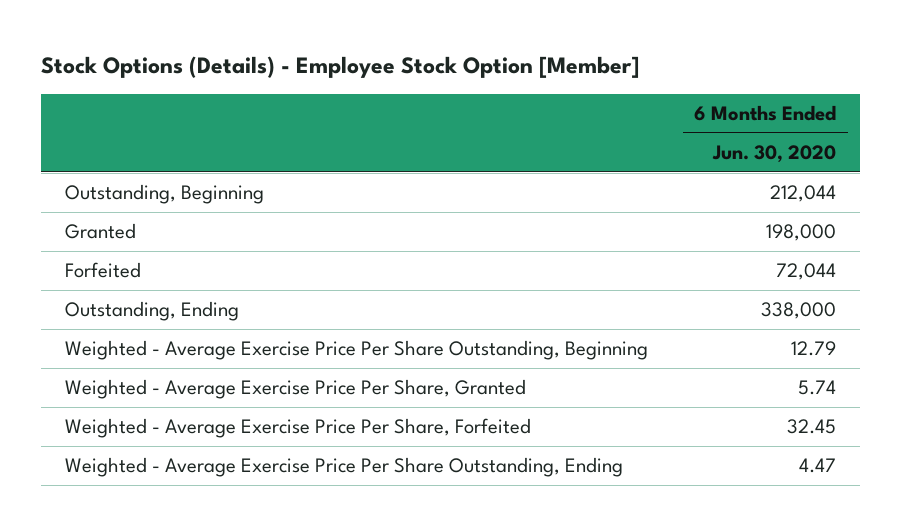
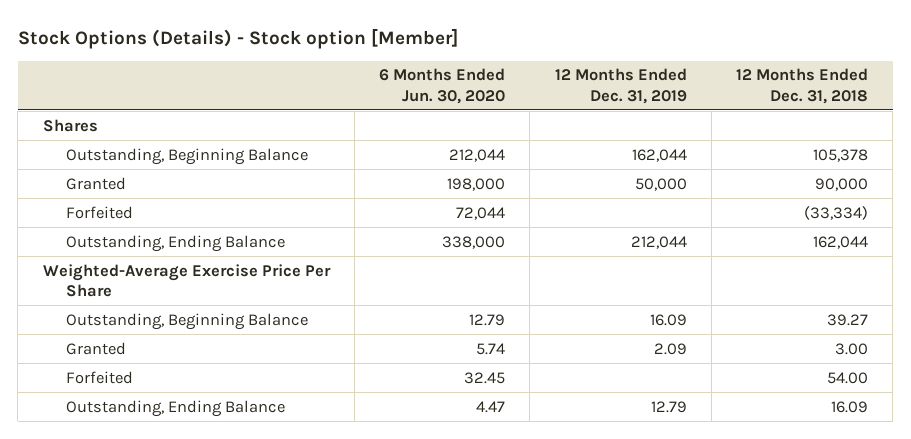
- Stock Options (Details) - Employee Stock Option [Member]
+ Stock Options (Details) - Stock option [Member]
- | 6 Months Ended Jun. 30, 2020
+ | 6 Months Ended Jun. 30, 2020 | 12 Months Ended Dec. 31, 2019 | 12 Months Ended Dec. 31, 2018
- Outstanding, Beginning | 212,044
+ Shares
+ Outstanding, Beginning Balance | 212,044 | 162,044 | 105,378
- Outstanding, Ending | 338,000
- Weighted - Average Exercise Price Per Share Outstanding, Beginning | 12.79
- Weighted - Average Exercise Price Per Share, Granted | 5.74
- Weighted - Average Exercise Price Per Share, Forfeited | 32.45
- Weighted - Average Exercise Price Per Share Outstanding, Ending | 4.47
+ Outstanding, Ending Balance | 338,000 | 212,044 | 162,044
+ Weighted-Average Exercise Price Per Share
+ Outstanding, Beginning Balance | 12.79 | 16.09 | 39.27
+ Granted | 5.74 | 2.09 | 3.00
+ Forfeited | 32.45 | | 54.00
+ Outstanding, Ending Balance | 4.47 | 12.79 | 16.09

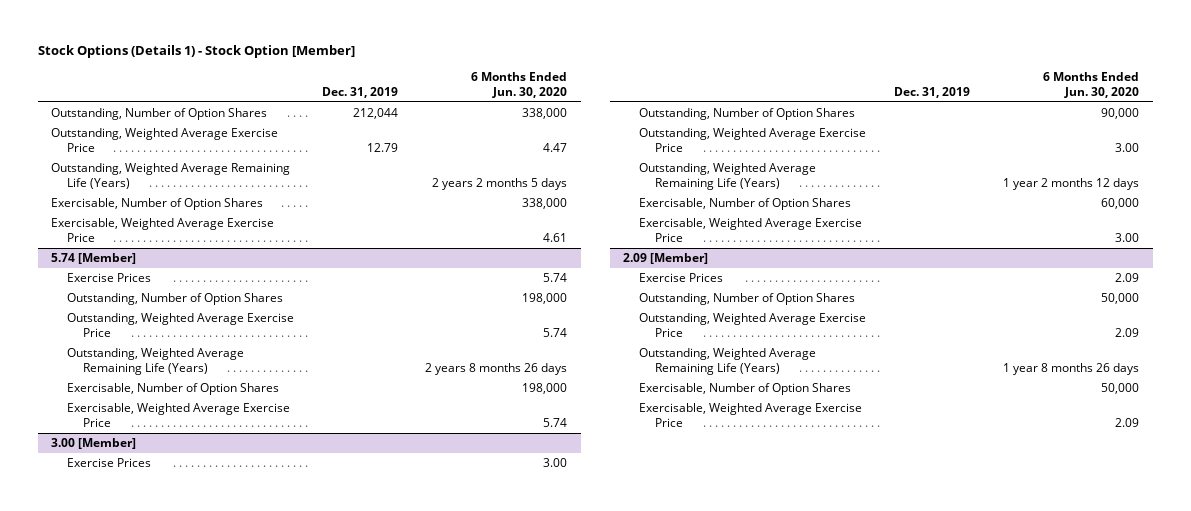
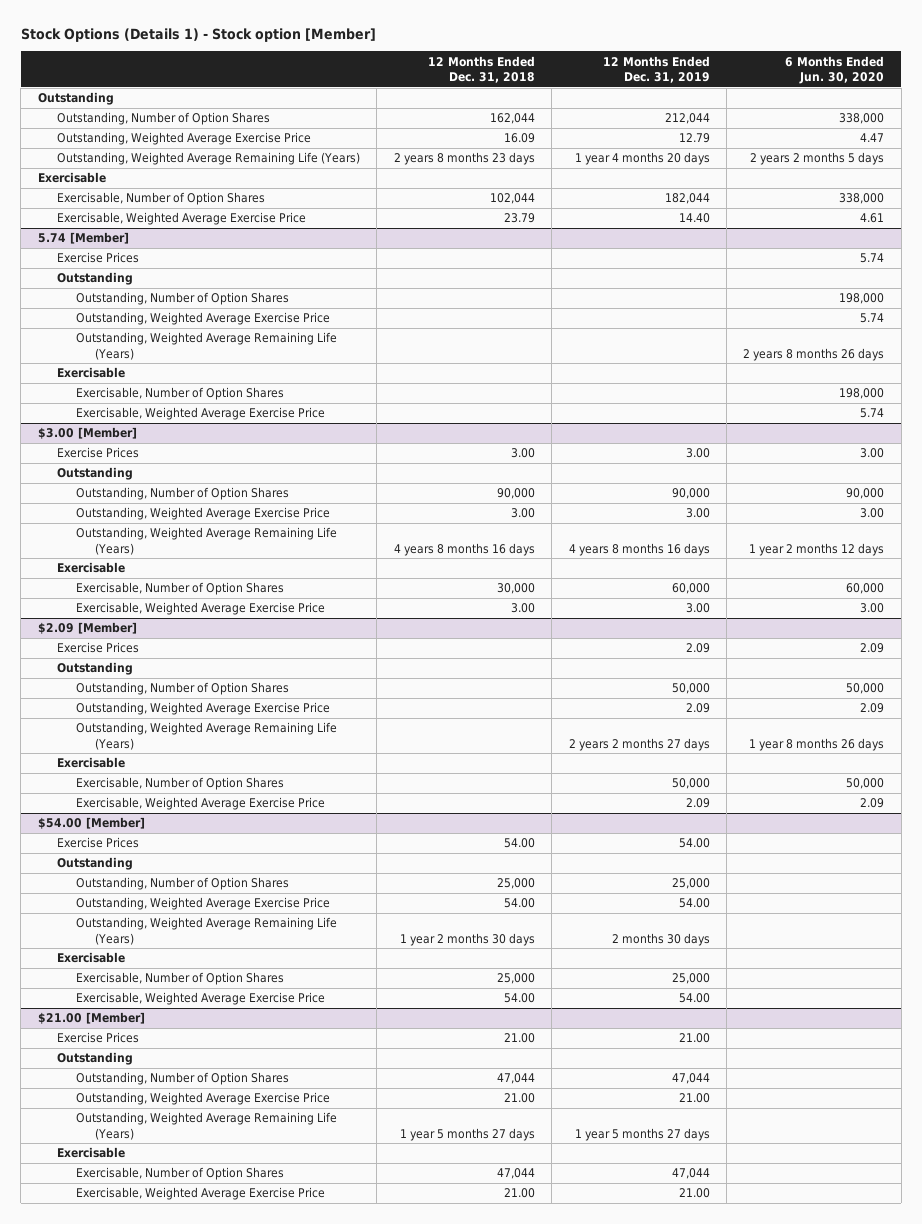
- Stock Options (Details 1) - Stock Option [Member]
+ Stock Options (Details 1) - Stock option [Member]
- | Dec. 31, 2019 | 6 Months Ended Jun. 30, 2020
+ | 12 Months Ended Dec. 31, 2018 | 12 Months Ended Dec. 31, 2019 | 6 Months Ended Jun. 30, 2020
+ Outstanding
+ Exercisable
@ 5.74 [Member]
+ Outstanding
+ Exercisable
- 3.00 [Member]
+ $3.00 [Member]
+ Outstanding
+ Exercisable
- 2.09 [Member]
+ $2.09 [Member]
+ Outstanding
+ Exercisable
+ $54.00 [Member]
+ Exercise Prices | 54.00 | 54.00 |
+ Outstanding
+ Outstanding, Number of Option Shares | 25,000 | 25,000 |
+ Outstanding, Weighted Average Exercise Price | 54.00 | 54.00 |
+ Outstanding, Weighted Average Remaining Life (Years) | 1 year 2 months 30 days | 2 months 30 days |
+ Exercisable
+ Exercisable, Number of Option Shares | 25,000 | 25,000 |
+ Exercisable, Weighted Average Exercise Price | 54.00 | 54.00 |
+ $21.00 [Member]
+ Exercise Prices | 21.00 | 21.00 |
+ Outstanding
+ Outstanding, Number of Option Shares | 47,044 | 47,044 |
+ Outstanding, Weighted Average Exercise Price | 21.00 | 21.00 |
+ Outstanding, Weighted Average Remaining Life (Years) | 1 year 5 months 27 days | 1 year 5 months 27 days |
+ Exercisable
+ Exercisable, Number of Option Shares | 47,044 | 47,044 |
+ Exercisable, Weighted Average Exercise Price | 21.00 | 21.00 |

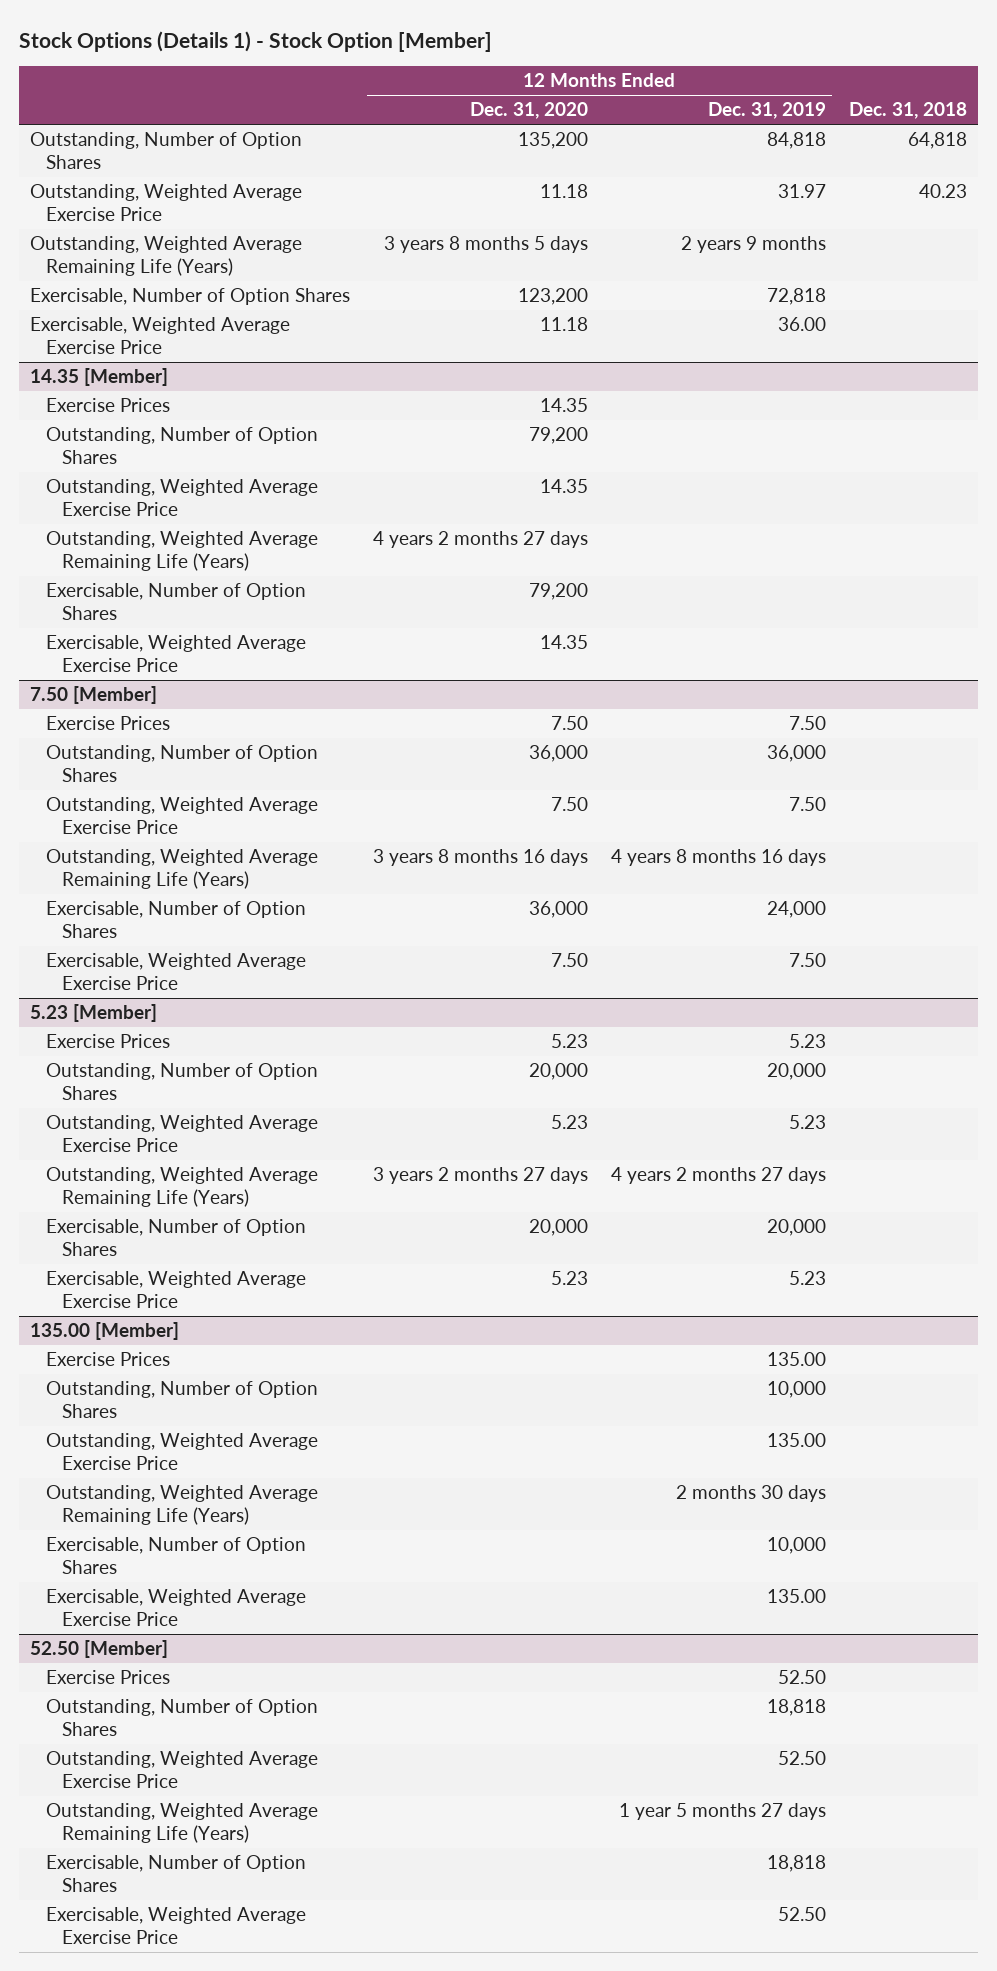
- Stock Options (Details 1) - Stock option [Member]
+ Stock Options (Details 1) - Stock Option [Member]
- | 12 Months Ended Dec. 31, 2018 | 12 Months Ended Dec. 31, 2019 | 6 Months Ended Jun. 30, 2020
+ | 12 Months Ended Dec. 31, 2020 | 12 Months Ended Dec. 31, 2019 | Dec. 31, 2018
- Outstanding
- Outstanding, Number of Option Shares | 162,044 | 212,044 | 338,000
- Outstanding, Weighted Average Exercise Price | 16.09 | 12.79 | 4.47
- Outstanding, Weighted Average Remaining Life (Years) | 2 years 8 months 23 days | 1 year 4 months 20 days | 2 years 2 months 5 days
- Exercisable
- Exercisable, Number of Option Shares | 102,044 | 182,044 | 338,000
- Exercisable, Weighted Average Exercise Price | 23.79 | 14.40 | 4.61
- 5.74 [Member]
+ Outstanding, Number of Option Shares | 135,200 | 84,818 | 64,818
+ Outstanding, Weighted Average Exercise Price | 11.18 | 31.97 | 40.23
+ Outstanding, Weighted Average Remaining Life (Years) | 3 years 8 months 5 days | 2 years 9 months |
+ Exercisable, Number of Option Shares | 123,200 | 72,818 |
+ Exercisable, Weighted Average Exercise Price | 11.18 | 36.00 |
+ 14.35 [Member]
- Outstanding
- Exercisable
- $3.00 [Member]
- Exercise Prices | 3.00 | 3.00 | 3.00
- Outstanding
- Outstanding, Number of Option Shares | 90,000 | 90,000 | 90,000
- Outstanding, Weighted Average Exercise Price | 3.00 | 3.00 | 3.00
+ 7.50 [Member]
+ Exercise Prices | 7.50 | 7.50 |
+ Outstanding, Number of Option Shares | 36,000 | 36,000 |
+ Outstanding, Weighted Average Exercise Price | 7.50 | 7.50 |
- Exercisable
- Exercisable, Number of Option Shares | 30,000 | 60,000 | 60,000
- Exercisable, Weighted Average Exercise Price | 3.00 | 3.00 | 3.00
- $2.09 [Member]
- Exercise Prices | | 2.09 | 2.09
- Outstanding
- Outstanding, Number of Option Shares | | 50,000 | 50,000
- Outstanding, Weighted Average Exercise Price | | 2.09 | 2.09
- Outstanding, Weighted Average Remaining Life (Years) | | 2 years 2 months 27 days | 1 year 8 months 26 days
- Exercisable
- Exercisable, Number of Option Shares | | 50,000 | 50,000
- Exercisable, Weighted Average Exercise Price | | 2.09 | 2.09
- $54.00 [Member]
- Exercise Prices | 54.00 | 54.00 |
- Outstanding
- Outstanding, Number of Option Shares | 25,000 | 25,000 |
- Outstanding, Weighted Average Exercise Price | 54.00 | 54.00 |
+ Exercisable, Number of Option Shares | 36,000 | 24,000 |
+ Exercisable, Weighted Average Exercise Price | 7.50 | 7.50 |
+ 5.23 [Member]
+ Exercise Prices | 5.23 | 5.23 |
+ Outstanding, Number of Option Shares | 20,000 | 20,000 |
+ Outstanding, Weighted Average Exercise Price | 5.23 | 5.23 |
+ Outstanding, Weighted Average Remaining Life (Years) | 3 years 2 months 27 days | 4 years 2 months 27 days |
+ Exercisable, Number of Option Shares | 20,000 | 20,000 |
+ Exercisable, Weighted Average Exercise Price | 5.23 | 5.23 |
+ 135.00 [Member]
+ Exercise Prices | | 135.00 |
+ Outstanding, Number of Option Shares | | 10,000 |
+ Outstanding, Weighted Average Exercise Price | | 135.00 |
- Exercisable
- Exercisable, Number of Option Shares | 25,000 | 25,000 |
- Exercisable, Weighted Average Exercise Price | 54.00 | 54.00 |
- $21.00 [Member]
- Exercise Prices | 21.00 | 21.00 |
- Outstanding
- Outstanding, Number of Option Shares | 47,044 | 47,044 |
- Outstanding, Weighted Average Exercise Price | 21.00 | 21.00 |
+ Exercisable, Number of Option Shares | | 10,000 |
+ Exercisable, Weighted Average Exercise Price | | 135.00 |
+ 52.50 [Member]
+ Exercise Prices | | 52.50 |
+ Outstanding, Number of Option Shares | | 18,818 |
+ Outstanding, Weighted Average Exercise Price | | 52.50 |
- Exercisable
- Exercisable, Number of Option Shares | 47,044 | 47,044 |
- Exercisable, Weighted Average Exercise Price | 21.00 | 21.00 |
+ Exercisable, Number of Option Shares | | 18,818 |
+ Exercisable, Weighted Average Exercise Price | | 52.50 |

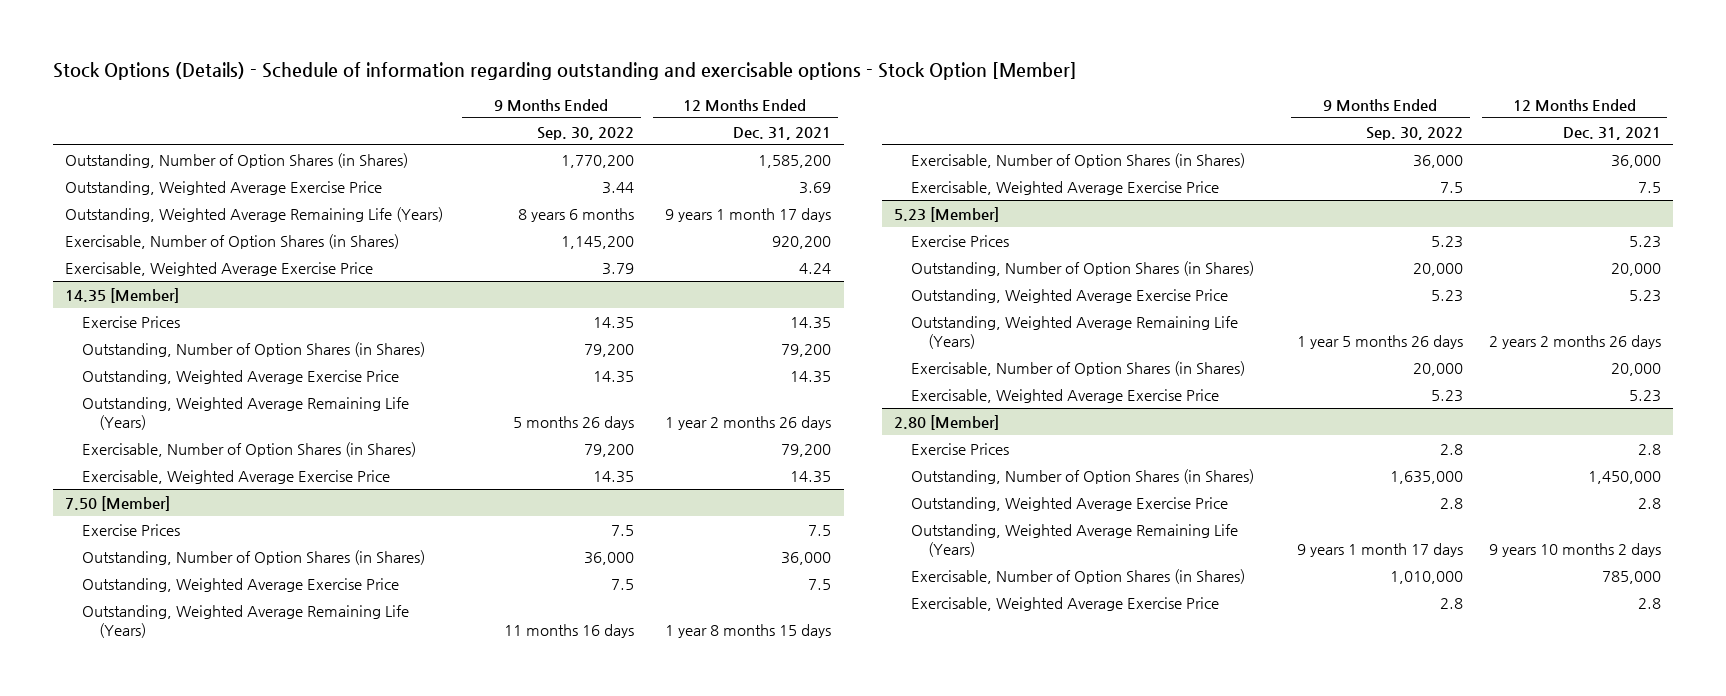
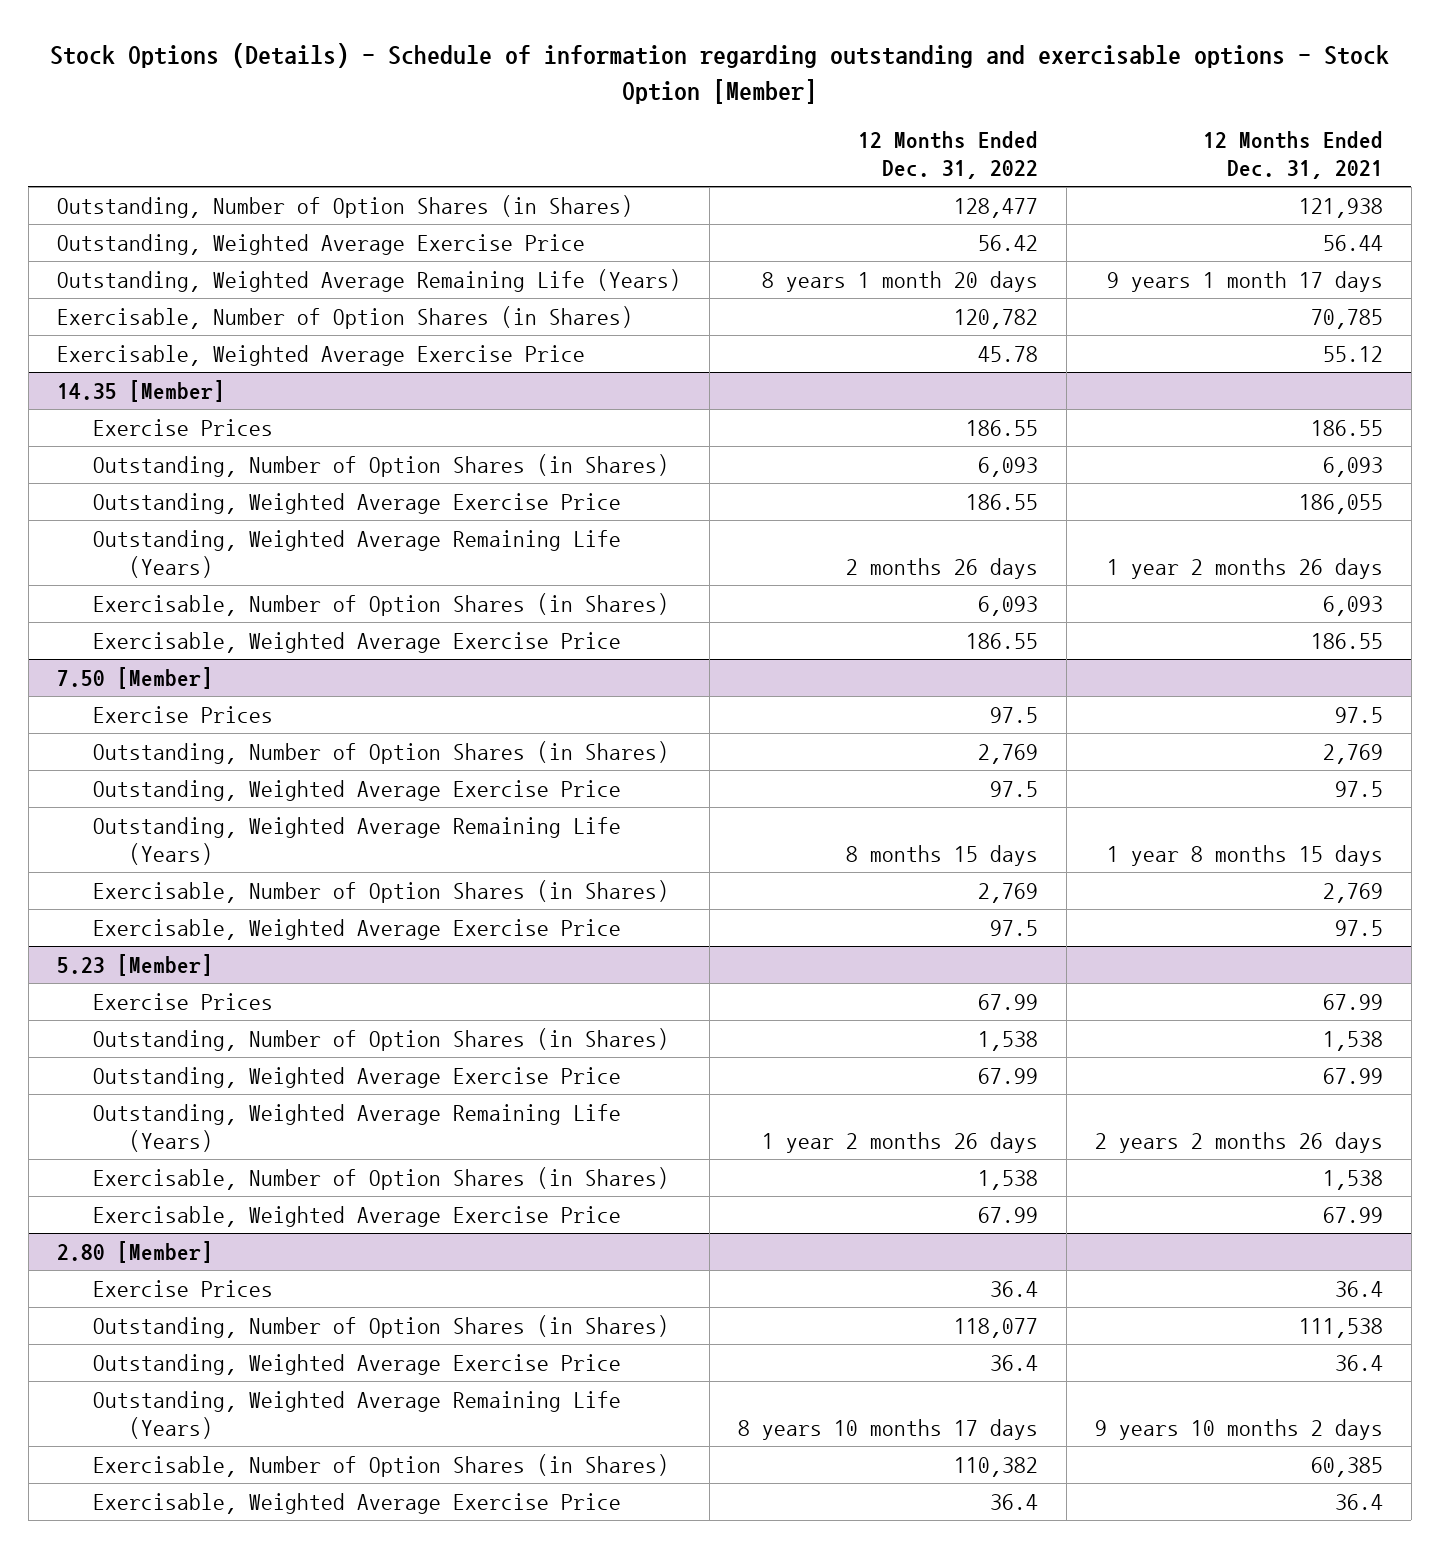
- | 9 Months Ended Sep. 30, 2022 | 12 Months Ended Dec. 31, 2021
+ | 12 Months Ended Dec. 31, 2022 | 12 Months Ended Dec. 31, 2021
- Outstanding, Number of Option Shares (in Shares) | 1,770,200 | 1,585,200
- Outstanding, Weighted Average Exercise Price | 3.44 | 3.69
+ Outstanding, Number of Option Shares (in Shares) | 128,477 | 121,938
+ Outstanding, Weighted Average Exercise Price | 56.42 | 56.44
- Exercisable, Number of Option Shares (in Shares) | 1,145,200 | 920,200
- Exercisable, Weighted Average Exercise Price | 3.79 | 4.24
+ Exercisable, Number of Option Shares (in Shares) | 120,782 | 70,785
+ Exercisable, Weighted Average Exercise Price | 45.78 | 55.12
@ 14.35 [Member]
- Exercise Prices | 14.35 | 14.35
- Outstanding, Number of Option Shares (in Shares) | 79,200 | 79,200
- Outstanding, Weighted Average Exercise Price | 14.35 | 14.35
+ Exercise Prices | 186.55 | 186.55
+ Outstanding, Number of Option Shares (in Shares) | 6,093 | 6,093
+ Outstanding, Weighted Average Exercise Price | 186.55 | 186,055
- Exercisable, Number of Option Shares (in Shares) | 79,200 | 79,200
- Exercisable, Weighted Average Exercise Price | 14.35 | 14.35
+ Exercisable, Number of Option Shares (in Shares) | 6,093 | 6,093
+ Exercisable, Weighted Average Exercise Price | 186.55 | 186.55
@ 7.50 [Member]
- Exercise Prices | 7.5 | 7.5
- Outstanding, Number of Option Shares (in Shares) | 36,000 | 36,000
- Outstanding, Weighted Average Exercise Price | 7.5 | 7.5
+ Exercise Prices | 97.5 | 97.5
+ Outstanding, Number of Option Shares (in Shares) | 2,769 | 2,769
+ Outstanding, Weighted Average Exercise Price | 97.5 | 97.5
- Exercisable, Number of Option Shares (in Shares) | 36,000 | 36,000
- Exercisable, Weighted Average Exercise Price | 7.5 | 7.5
+ Exercisable, Number of Option Shares (in Shares) | 2,769 | 2,769
+ Exercisable, Weighted Average Exercise Price | 97.5 | 97.5
@ 5.23 [Member]
- Exercise Prices | 5.23 | 5.23
- Outstanding, Number of Option Shares (in Shares) | 20,000 | 20,000
- Outstanding, Weighted Average Exercise Price | 5.23 | 5.23
+ Exercise Prices | 67.99 | 67.99
+ Outstanding, Number of Option Shares (in Shares) | 1,538 | 1,538
+ Outstanding, Weighted Average Exercise Price | 67.99 | 67.99
- Exercisable, Number of Option Shares (in Shares) | 20,000 | 20,000
- Exercisable, Weighted Average Exercise Price | 5.23 | 5.23
+ Exercisable, Number of Option Shares (in Shares) | 1,538 | 1,538
+ Exercisable, Weighted Average Exercise Price | 67.99 | 67.99
@ 2.80 [Member]
- Exercise Prices | 2.8 | 2.8
- Outstanding, Number of Option Shares (in Shares) | 1,635,000 | 1,450,000
- Outstanding, Weighted Average Exercise Price | 2.8 | 2.8
+ Exercise Prices | 36.4 | 36.4
+ Outstanding, Number of Option Shares (in Shares) | 118,077 | 111,538
+ Outstanding, Weighted Average Exercise Price | 36.4 | 36.4
- Exercisable, Number of Option Shares (in Shares) | 1,010,000 | 785,000
- Exercisable, Weighted Average Exercise Price | 2.8 | 2.8
+ Exercisable, Number of Option Shares (in Shares) | 110,382 | 60,385
+ Exercisable, Weighted Average Exercise Price | 36.4 | 36.4

